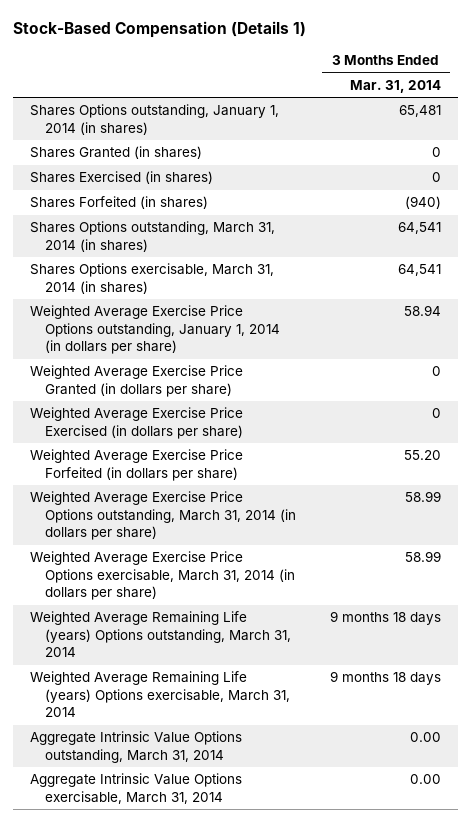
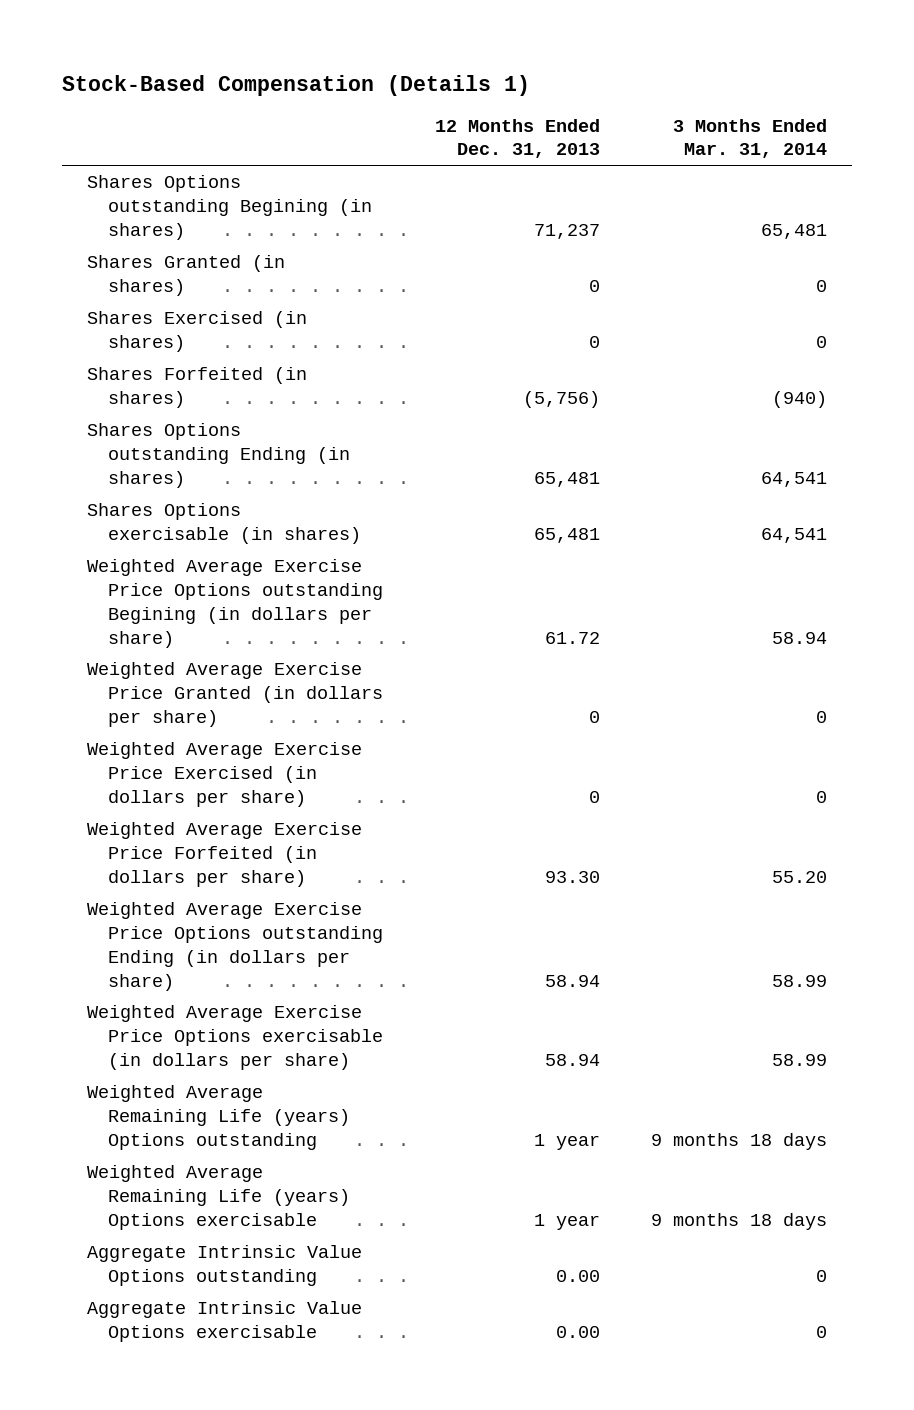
- | 3 Months Ended Mar. 31, 2014
+ | 12 Months Ended Dec. 31, 2013 | 3 Months Ended Mar. 31, 2014
- Shares Options outstanding, January 1, 2014 (in shares) | 65,481
+ Shares Options outstanding Begining (in shares) | 71,237 | 65,481
- Shares Options outstanding, March 31, 2014 (in shares) | 64,541
- Shares Options exercisable, March 31, 2014 (in shares) | 64,541
- Weighted Average Exercise Price Options outstanding, January 1, 2014 (in dollars per share) | 58.94
+ Shares Options outstanding Ending (in shares) | 65,481 | 64,541
+ Shares Options exercisable (in shares) | 65,481 | 64,541
+ Weighted Average Exercise Price Options outstanding Begining (in dollars per share) | 61.72 | 58.94
- Weighted Average Exercise Price Options outstanding, March 31, 2014 (in dollars per share) | 58.99
- Weighted Average Exercise Price Options exercisable, March 31, 2014 (in dollars per share) | 58.99
- Weighted Average Remaining Life (years) Options outstanding, March 31, 2014 | 9 months 18 days
- Weighted Average Remaining Life (years) Options exercisable, March 31, 2014 | 9 months 18 days
- Aggregate Intrinsic Value Options outstanding, March 31, 2014 | 0.00
- Aggregate Intrinsic Value Options exercisable, March 31, 2014 | 0.00
+ Weighted Average Exercise Price Options outstanding Ending (in dollars per share) | 58.94 | 58.99
+ Weighted Average Exercise Price Options exercisable (in dollars per share) | 58.94 | 58.99
+ Weighted Average Remaining Life (years) Options outstanding | 1 year | 9 months 18 days
+ Weighted Average Remaining Life (years) Options exercisable | 1 year | 9 months 18 days
+ Aggregate Intrinsic Value Options outstanding | 0.00 | 0
+ Aggregate Intrinsic Value Options exercisable | 0.00 | 0

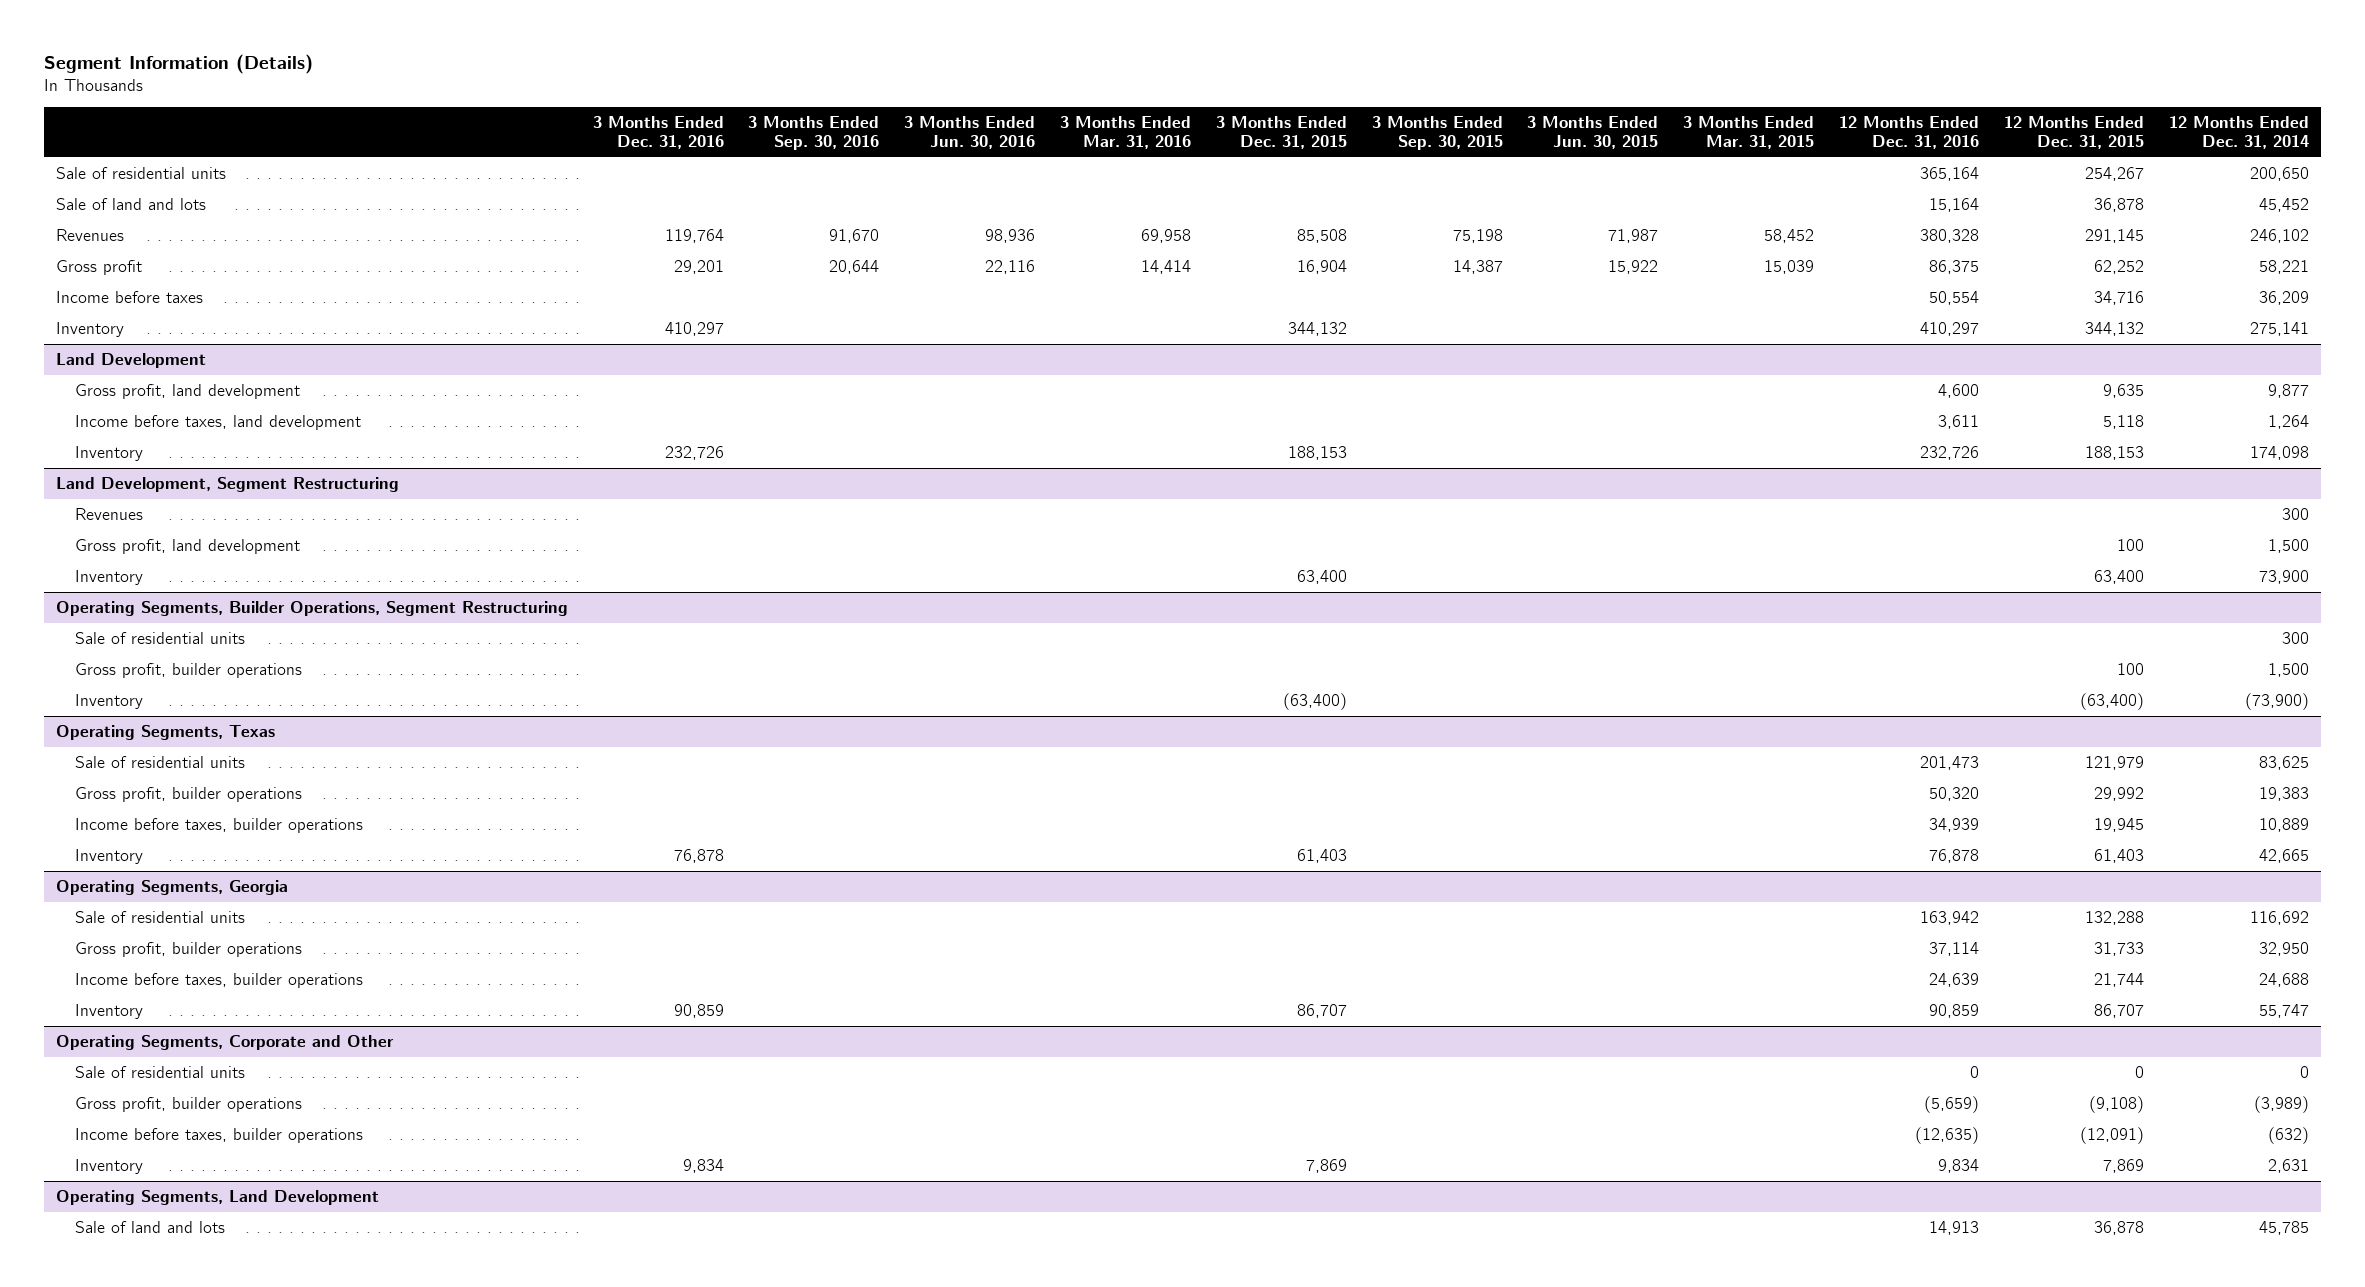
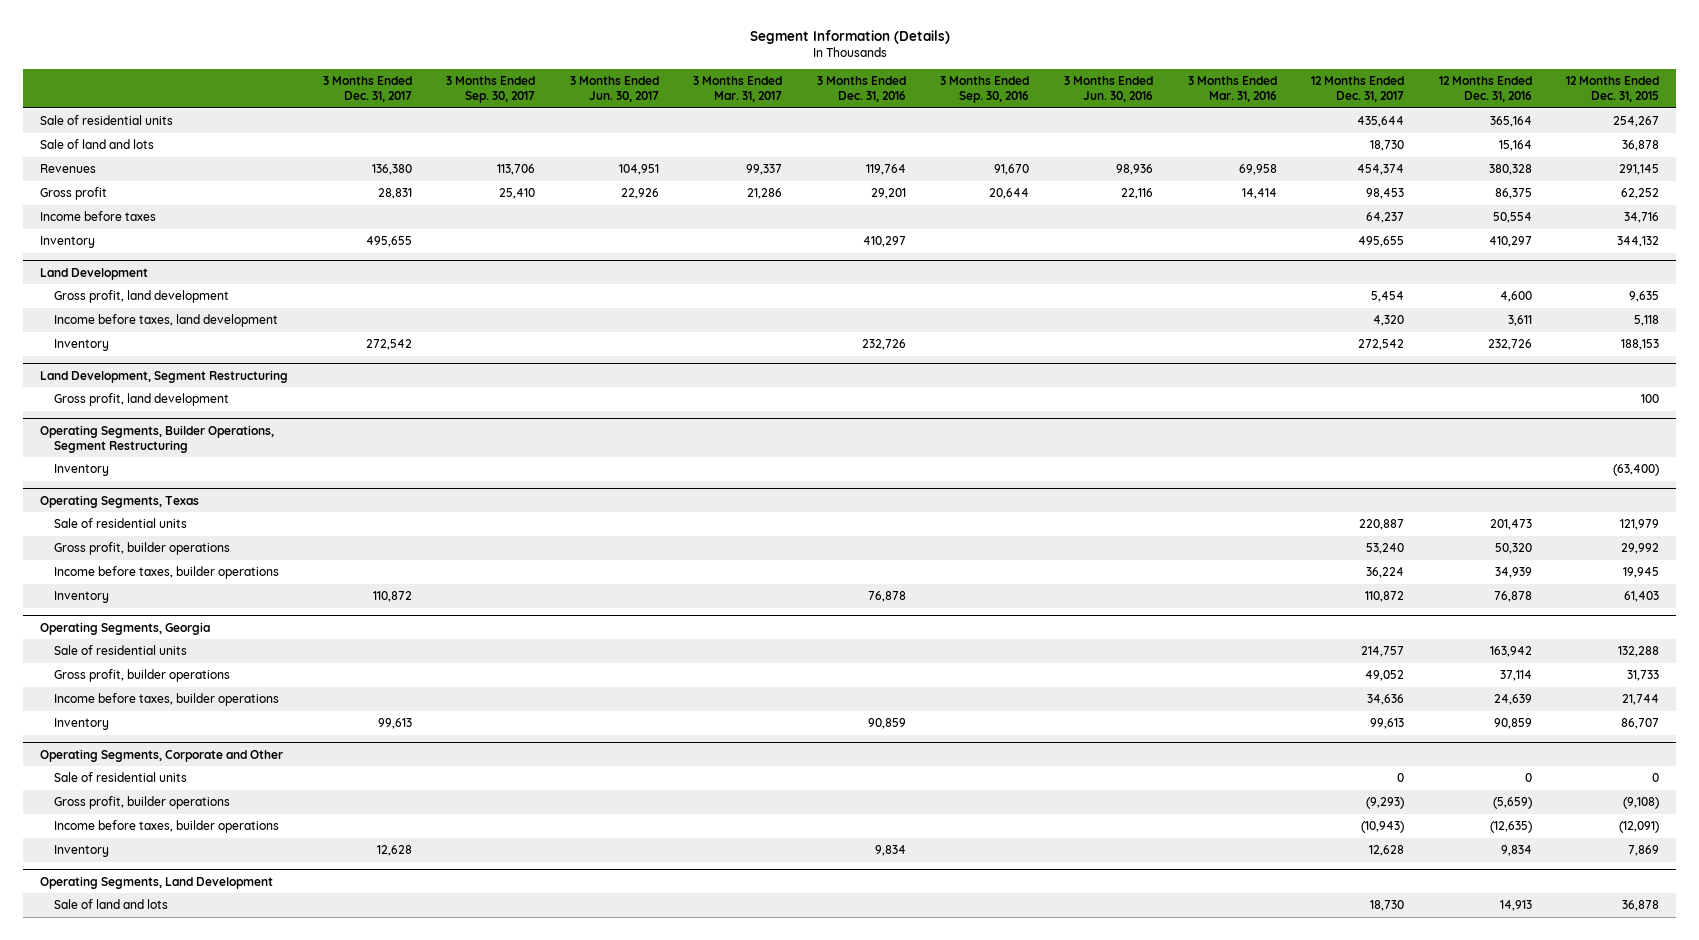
- | 3 Months Ended Dec. 31, 2016 | 3 Months Ended Sep. 30, 2016 | 3 Months Ended Jun. 30, 2016 | 3 Months Ended Mar. 31, 2016 | 3 Months Ended Dec. 31, 2015 | 3 Months Ended Sep. 30, 2015 | 3 Months Ended Jun. 30, 2015 | 3 Months Ended Mar. 31, 2015 | 12 Months Ended Dec. 31, 2016 | 12 Months Ended Dec. 31, 2015 | 12 Months Ended Dec. 31, 2014
+ | 3 Months Ended Dec. 31, 2017 | 3 Months Ended Sep. 30, 2017 | 3 Months Ended Jun. 30, 2017 | 3 Months Ended Mar. 31, 2017 | 3 Months Ended Dec. 31, 2016 | 3 Months Ended Sep. 30, 2016 | 3 Months Ended Jun. 30, 2016 | 3 Months Ended Mar. 31, 2016 | 12 Months Ended Dec. 31, 2017 | 12 Months Ended Dec. 31, 2016 | 12 Months Ended Dec. 31, 2015
@ Land Development, Segment Restructuring
- Revenues | | | | | | | | | | | 300
- Inventory | | | | | 63,400 | | | | | 63,400 | 73,900
@ Operating Segments, Builder Operations, Segment Restructuring
- Sale of residential units | | | | | | | | | | | 300
- Gross profit, builder operations | | | | | | | | | | 100 | 1,500

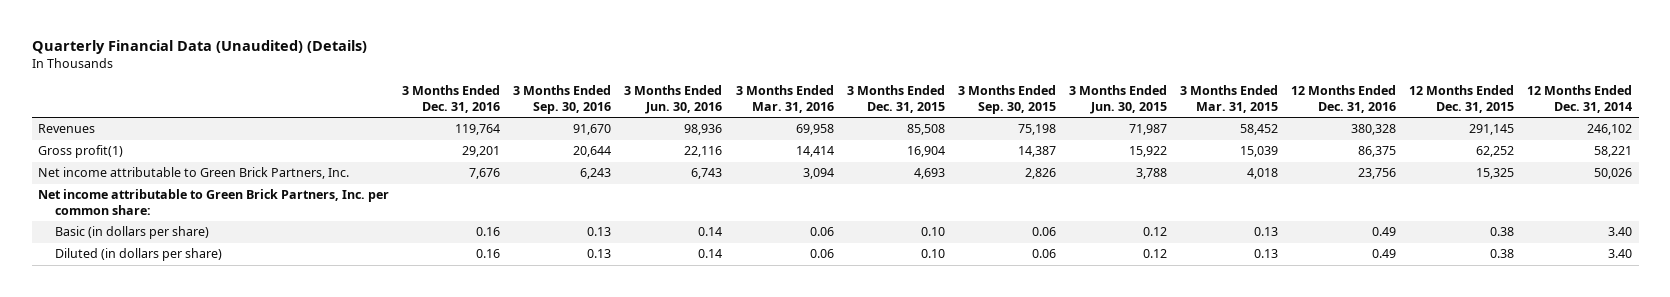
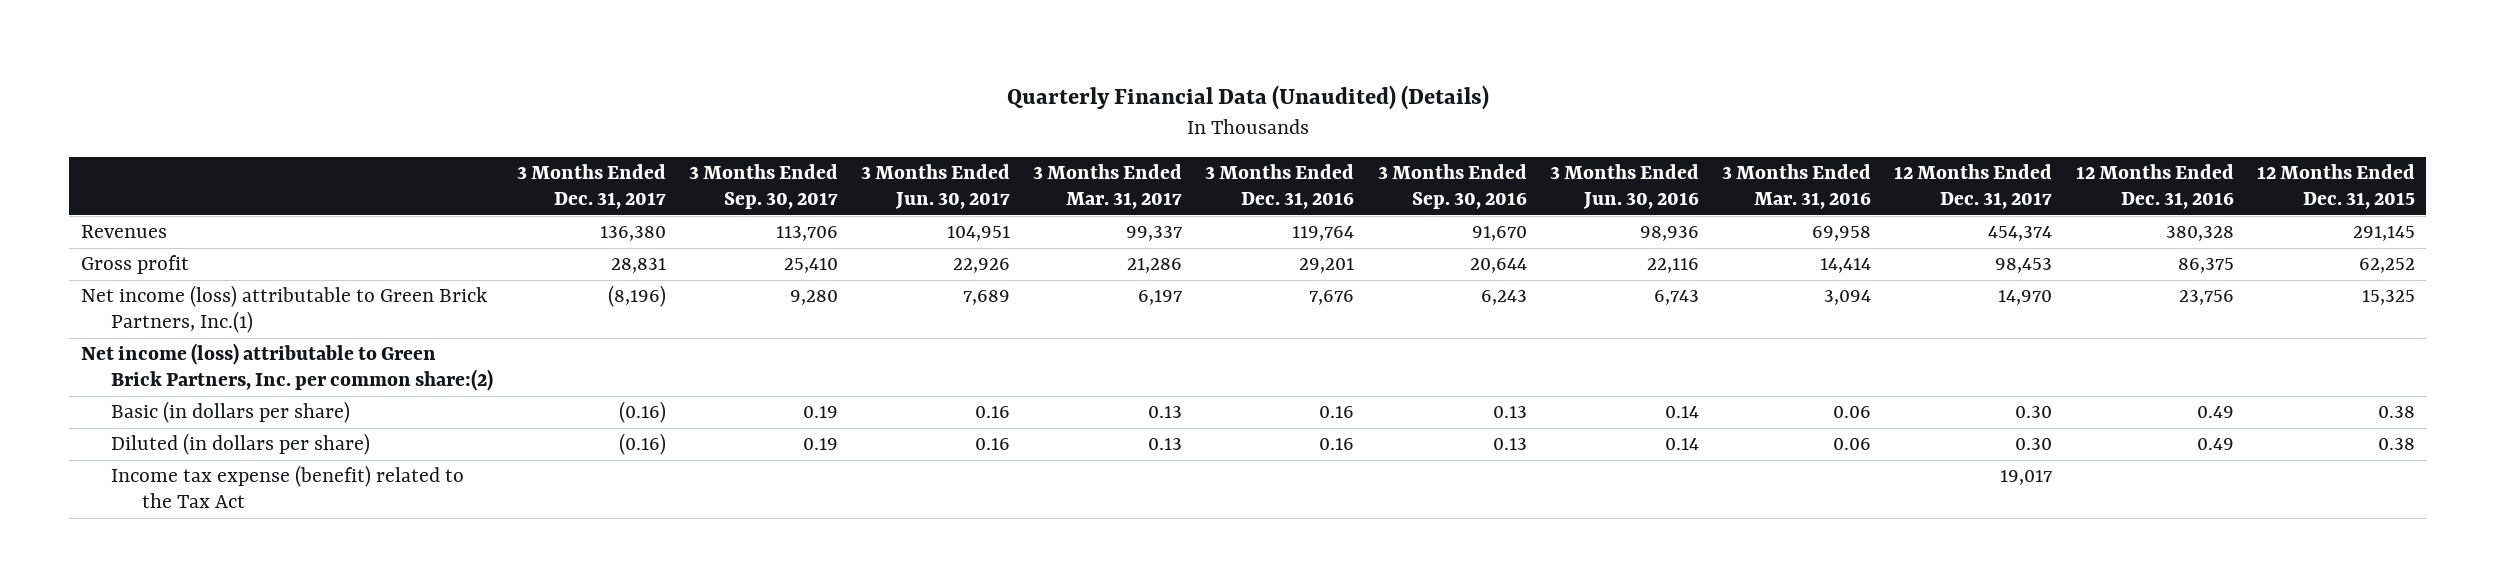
- | 3 Months Ended Dec. 31, 2016 | 3 Months Ended Sep. 30, 2016 | 3 Months Ended Jun. 30, 2016 | 3 Months Ended Mar. 31, 2016 | 3 Months Ended Dec. 31, 2015 | 3 Months Ended Sep. 30, 2015 | 3 Months Ended Jun. 30, 2015 | 3 Months Ended Mar. 31, 2015 | 12 Months Ended Dec. 31, 2016 | 12 Months Ended Dec. 31, 2015 | 12 Months Ended Dec. 31, 2014
+ | 3 Months Ended Dec. 31, 2017 | 3 Months Ended Sep. 30, 2017 | 3 Months Ended Jun. 30, 2017 | 3 Months Ended Mar. 31, 2017 | 3 Months Ended Dec. 31, 2016 | 3 Months Ended Sep. 30, 2016 | 3 Months Ended Jun. 30, 2016 | 3 Months Ended Mar. 31, 2016 | 12 Months Ended Dec. 31, 2017 | 12 Months Ended Dec. 31, 2016 | 12 Months Ended Dec. 31, 2015
- Gross profit(1) | 29,201 | 20,644 | 22,116 | 14,414 | 16,904 | 14,387 | 15,922 | 15,039 | 86,375 | 62,252 | 58,221
- Net income attributable to Green Brick Partners, Inc. | 7,676 | 6,243 | 6,743 | 3,094 | 4,693 | 2,826 | 3,788 | 4,018 | 23,756 | 15,325 | 50,026
- Net income attributable to Green Brick Partners, Inc. per common share:
+ Gross profit | 28,831 | 25,410 | 22,926 | 21,286 | 29,201 | 20,644 | 22,116 | 14,414 | 98,453 | 86,375 | 62,252
+ Net income (loss) attributable to Green Brick Partners, Inc.(1) | (8,196) | 9,280 | 7,689 | 6,197 | 7,676 | 6,243 | 6,743 | 3,094 | 14,970 | 23,756 | 15,325
+ Net income (loss) attributable to Green Brick Partners, Inc. per common share:(2)
+ Income tax expense (benefit) related to the Tax Act | | | | | | | | | 19,017 | |

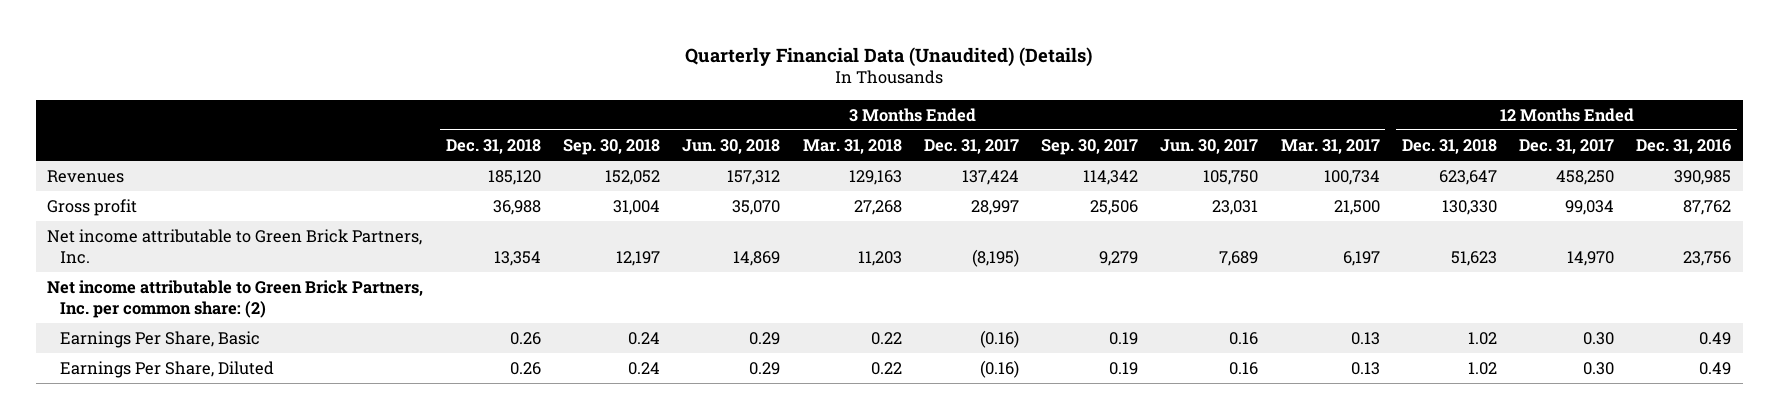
- | 3 Months Ended Dec. 31, 2017 | 3 Months Ended Sep. 30, 2017 | 3 Months Ended Jun. 30, 2017 | 3 Months Ended Mar. 31, 2017 | 3 Months Ended Dec. 31, 2016 | 3 Months Ended Sep. 30, 2016 | 3 Months Ended Jun. 30, 2016 | 3 Months Ended Mar. 31, 2016 | 12 Months Ended Dec. 31, 2017 | 12 Months Ended Dec. 31, 2016 | 12 Months Ended Dec. 31, 2015
+ | 3 Months Ended Dec. 31, 2018 | 3 Months Ended Sep. 30, 2018 | 3 Months Ended Jun. 30, 2018 | 3 Months Ended Mar. 31, 2018 | 3 Months Ended Dec. 31, 2017 | 3 Months Ended Sep. 30, 2017 | 3 Months Ended Jun. 30, 2017 | 3 Months Ended Mar. 31, 2017 | 12 Months Ended Dec. 31, 2018 | 12 Months Ended Dec. 31, 2017 | 12 Months Ended Dec. 31, 2016
- Revenues | 136,380 | 113,706 | 104,951 | 99,337 | 119,764 | 91,670 | 98,936 | 69,958 | 454,374 | 380,328 | 291,145
- Gross profit | 28,831 | 25,410 | 22,926 | 21,286 | 29,201 | 20,644 | 22,116 | 14,414 | 98,453 | 86,375 | 62,252
- Net income (loss) attributable to Green Brick Partners, Inc.(1) | (8,196) | 9,280 | 7,689 | 6,197 | 7,676 | 6,243 | 6,743 | 3,094 | 14,970 | 23,756 | 15,325
- Net income (loss) attributable to Green Brick Partners, Inc. per common share:(2)
- Basic (in dollars per share) | (0.16) | 0.19 | 0.16 | 0.13 | 0.16 | 0.13 | 0.14 | 0.06 | 0.30 | 0.49 | 0.38
- Diluted (in dollars per share) | (0.16) | 0.19 | 0.16 | 0.13 | 0.16 | 0.13 | 0.14 | 0.06 | 0.30 | 0.49 | 0.38
- Income tax expense (benefit) related to the Tax Act | | | | | | | | | 19,017 | |
+ Revenues | 185,120 | 152,052 | 157,312 | 129,163 | 137,424 | 114,342 | 105,750 | 100,734 | 623,647 | 458,250 | 390,985
+ Gross profit | 36,988 | 31,004 | 35,070 | 27,268 | 28,997 | 25,506 | 23,031 | 21,500 | 130,330 | 99,034 | 87,762
+ Net income attributable to Green Brick Partners, Inc. | 13,354 | 12,197 | 14,869 | 11,203 | (8,195) | 9,279 | 7,689 | 6,197 | 51,623 | 14,970 | 23,756
+ Net income attributable to Green Brick Partners, Inc. per common share: (2)
+ Earnings Per Share, Basic | 0.26 | 0.24 | 0.29 | 0.22 | (0.16) | 0.19 | 0.16 | 0.13 | 1.02 | 0.30 | 0.49
+ Earnings Per Share, Diluted | 0.26 | 0.24 | 0.29 | 0.22 | (0.16) | 0.19 | 0.16 | 0.13 | 1.02 | 0.30 | 0.49

